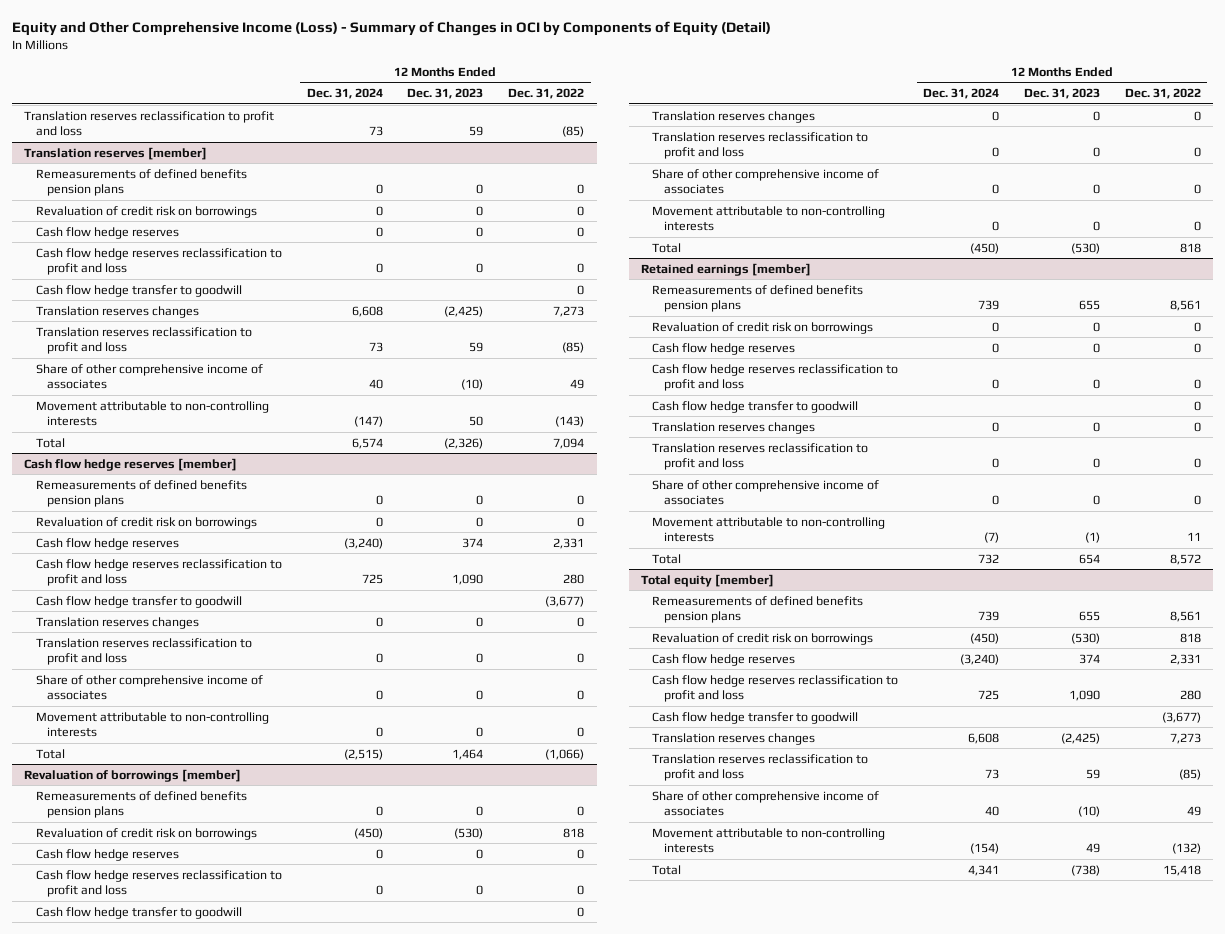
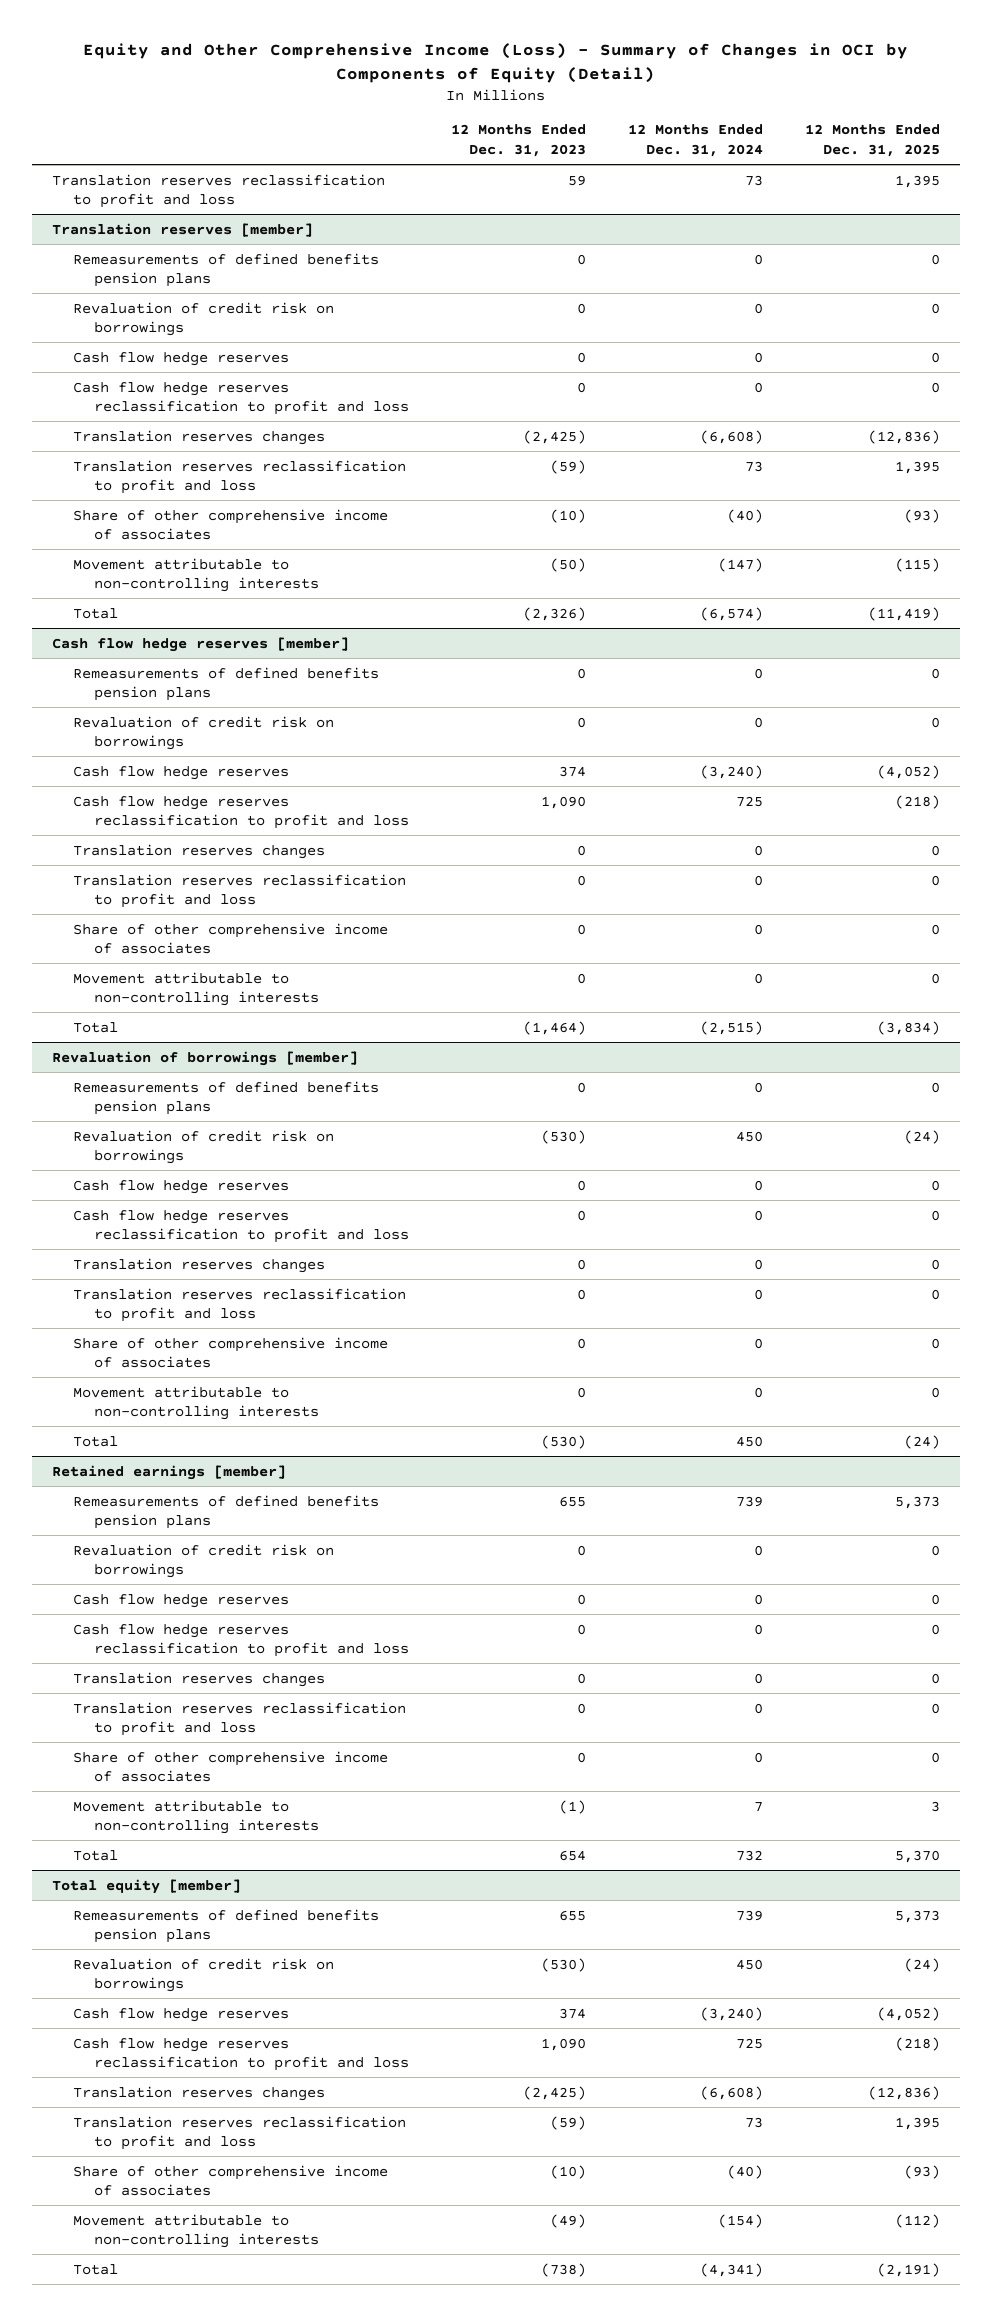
- | 12 Months Ended Dec. 31, 2024 | 12 Months Ended Dec. 31, 2023 | 12 Months Ended Dec. 31, 2022
+ | 12 Months Ended Dec. 31, 2023 | 12 Months Ended Dec. 31, 2024 | 12 Months Ended Dec. 31, 2025
@ Translation reserves [member]
- Cash flow hedge transfer to goodwill | | | 0
- Translation reserves changes | 6,608 | (2,425) | 7,273
- Translation reserves reclassification to profit and loss | 73 | 59 | (85)
- Share of other comprehensive income of associates | 40 | (10) | 49
- Movement attributable to non-controlling interests | (147) | 50 | (143)
- Total | 6,574 | (2,326) | 7,094
+ Translation reserves changes | (2,425) | (6,608) | (12,836)
+ Translation reserves reclassification to profit and loss | (59) | 73 | 1,395
+ Share of other comprehensive income of associates | (10) | (40) | (93)
+ Movement attributable to non-controlling interests | (50) | (147) | (115)
+ Total | (2,326) | (6,574) | (11,419)
@ Cash flow hedge reserves [member]
- Cash flow hedge transfer to goodwill | | | (3,677)
- Total | (2,515) | 1,464 | (1,066)
+ Total | (1,464) | (2,515) | (3,834)
@ Revaluation of borrowings [member]
- Revaluation of credit risk on borrowings | (450) | (530) | 818
+ Revaluation of credit risk on borrowings | (530) | 450 | (24)
- Cash flow hedge transfer to goodwill | | | 0
- Total | (450) | (530) | 818
+ Total | (530) | 450 | (24)
@ Retained earnings [member]
- Cash flow hedge transfer to goodwill | | | 0
- Movement attributable to non-controlling interests | (7) | (1) | 11
+ Movement attributable to non-controlling interests | (1) | 7 | 3
@ Total equity [member]
- Revaluation of credit risk on borrowings | (450) | (530) | 818
+ Revaluation of credit risk on borrowings | (530) | 450 | (24)
- Cash flow hedge transfer to goodwill | | | (3,677)
- Translation reserves changes | 6,608 | (2,425) | 7,273
- Translation reserves reclassification to profit and loss | 73 | 59 | (85)
- Share of other comprehensive income of associates | 40 | (10) | 49
- Movement attributable to non-controlling interests | (154) | 49 | (132)
- Total | 4,341 | (738) | 15,418
+ Translation reserves changes | (2,425) | (6,608) | (12,836)
+ Translation reserves reclassification to profit and loss | (59) | 73 | 1,395
+ Share of other comprehensive income of associates | (10) | (40) | (93)
+ Movement attributable to non-controlling interests | (49) | (154) | (112)
+ Total | (738) | (4,341) | (2,191)

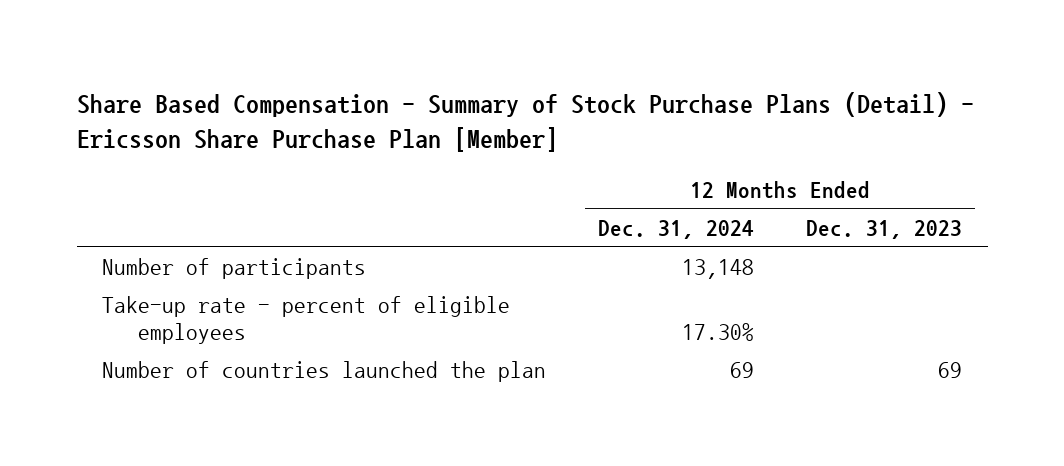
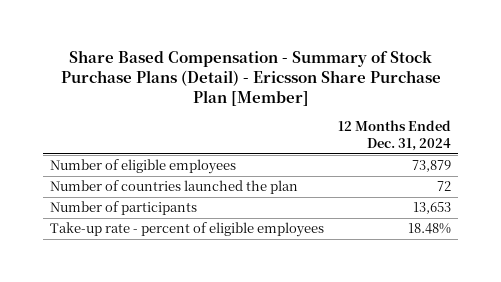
- | 12 Months Ended Dec. 31, 2024 | 12 Months Ended Dec. 31, 2023
+ | 12 Months Ended Dec. 31, 2024
- Number of participants | 13,148 |
- Take-up rate - percent of eligible employees | 17.30% |
- Number of countries launched the plan | 69 | 69
+ Number of eligible employees | 73,879
+ Number of countries launched the plan | 72
+ Number of participants | 13,653
+ Take-up rate - percent of eligible employees | 18.48%

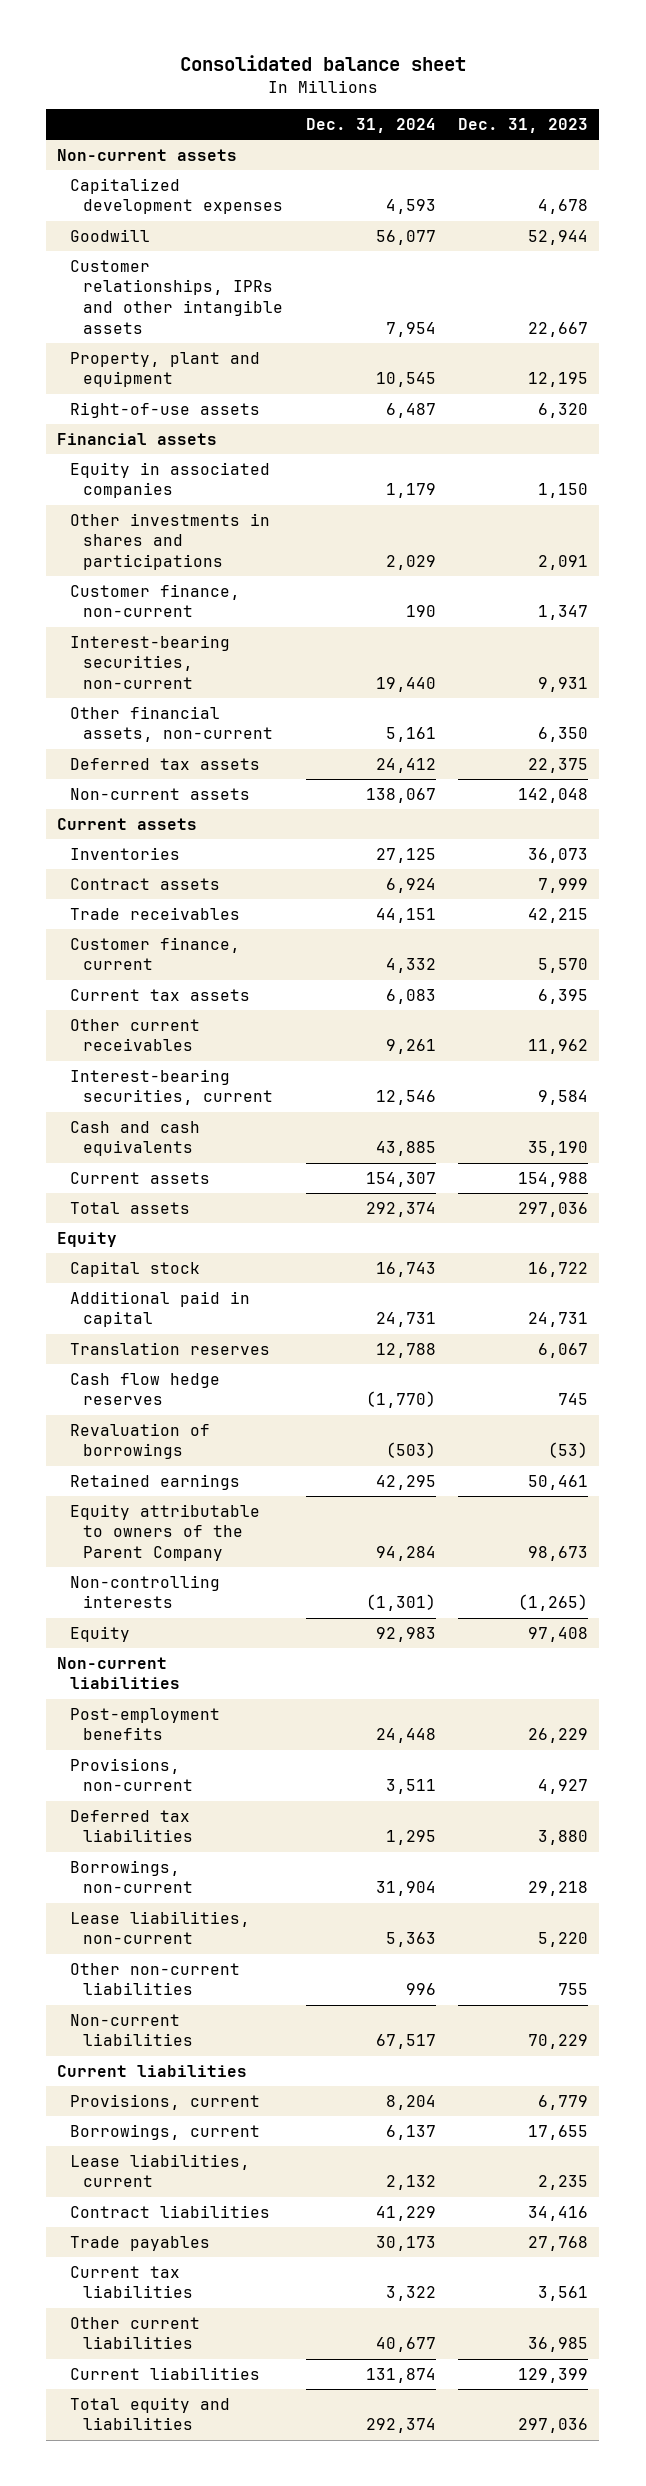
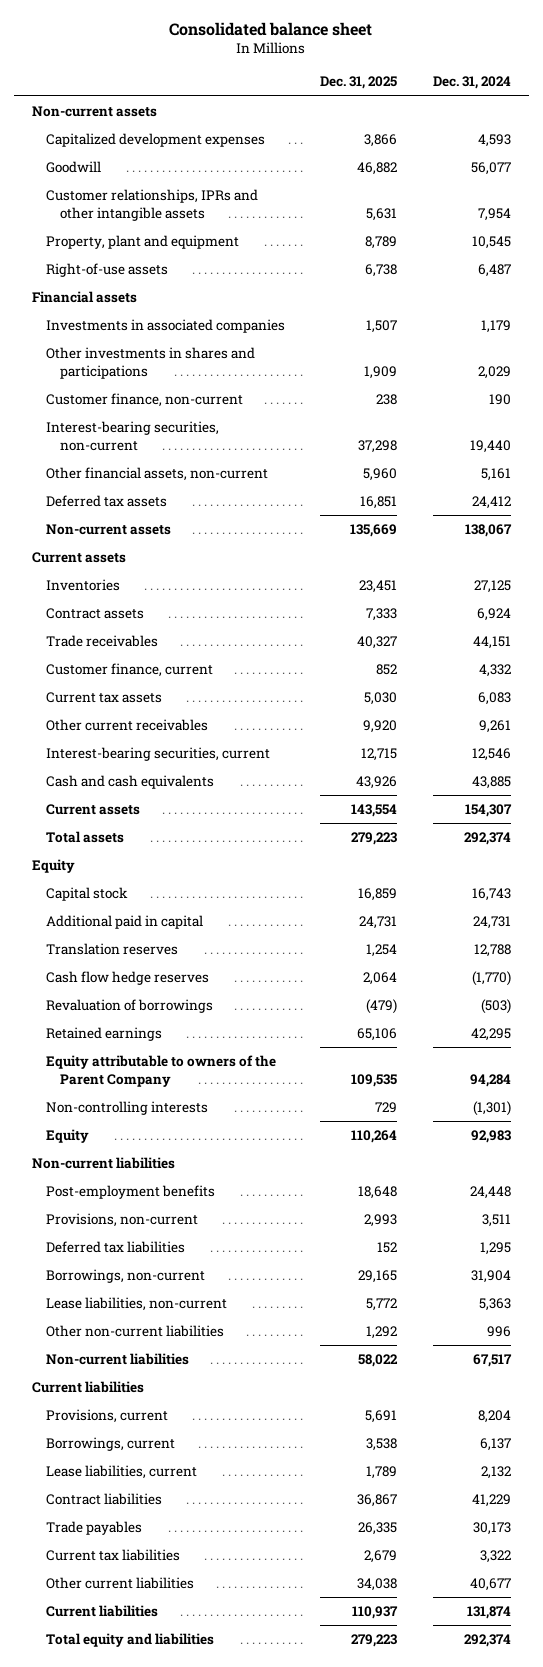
- | Dec. 31, 2024 | Dec. 31, 2023
+ | Dec. 31, 2025 | Dec. 31, 2024
- Equity in associated companies | 1,179 | 1,150
+ Investments in associated companies | 1,507 | 1,179

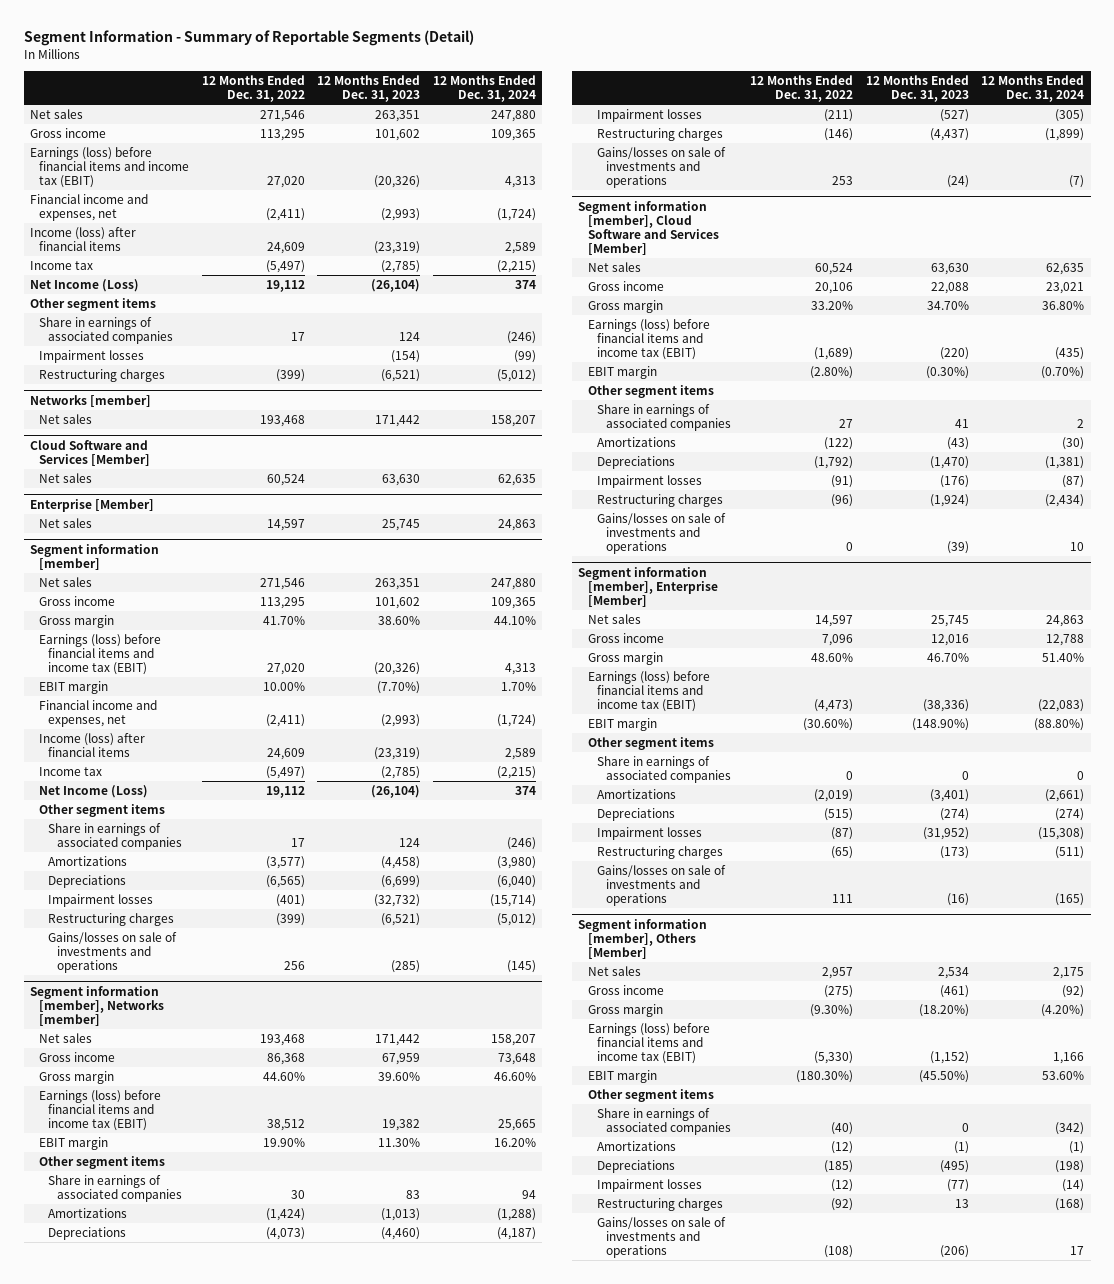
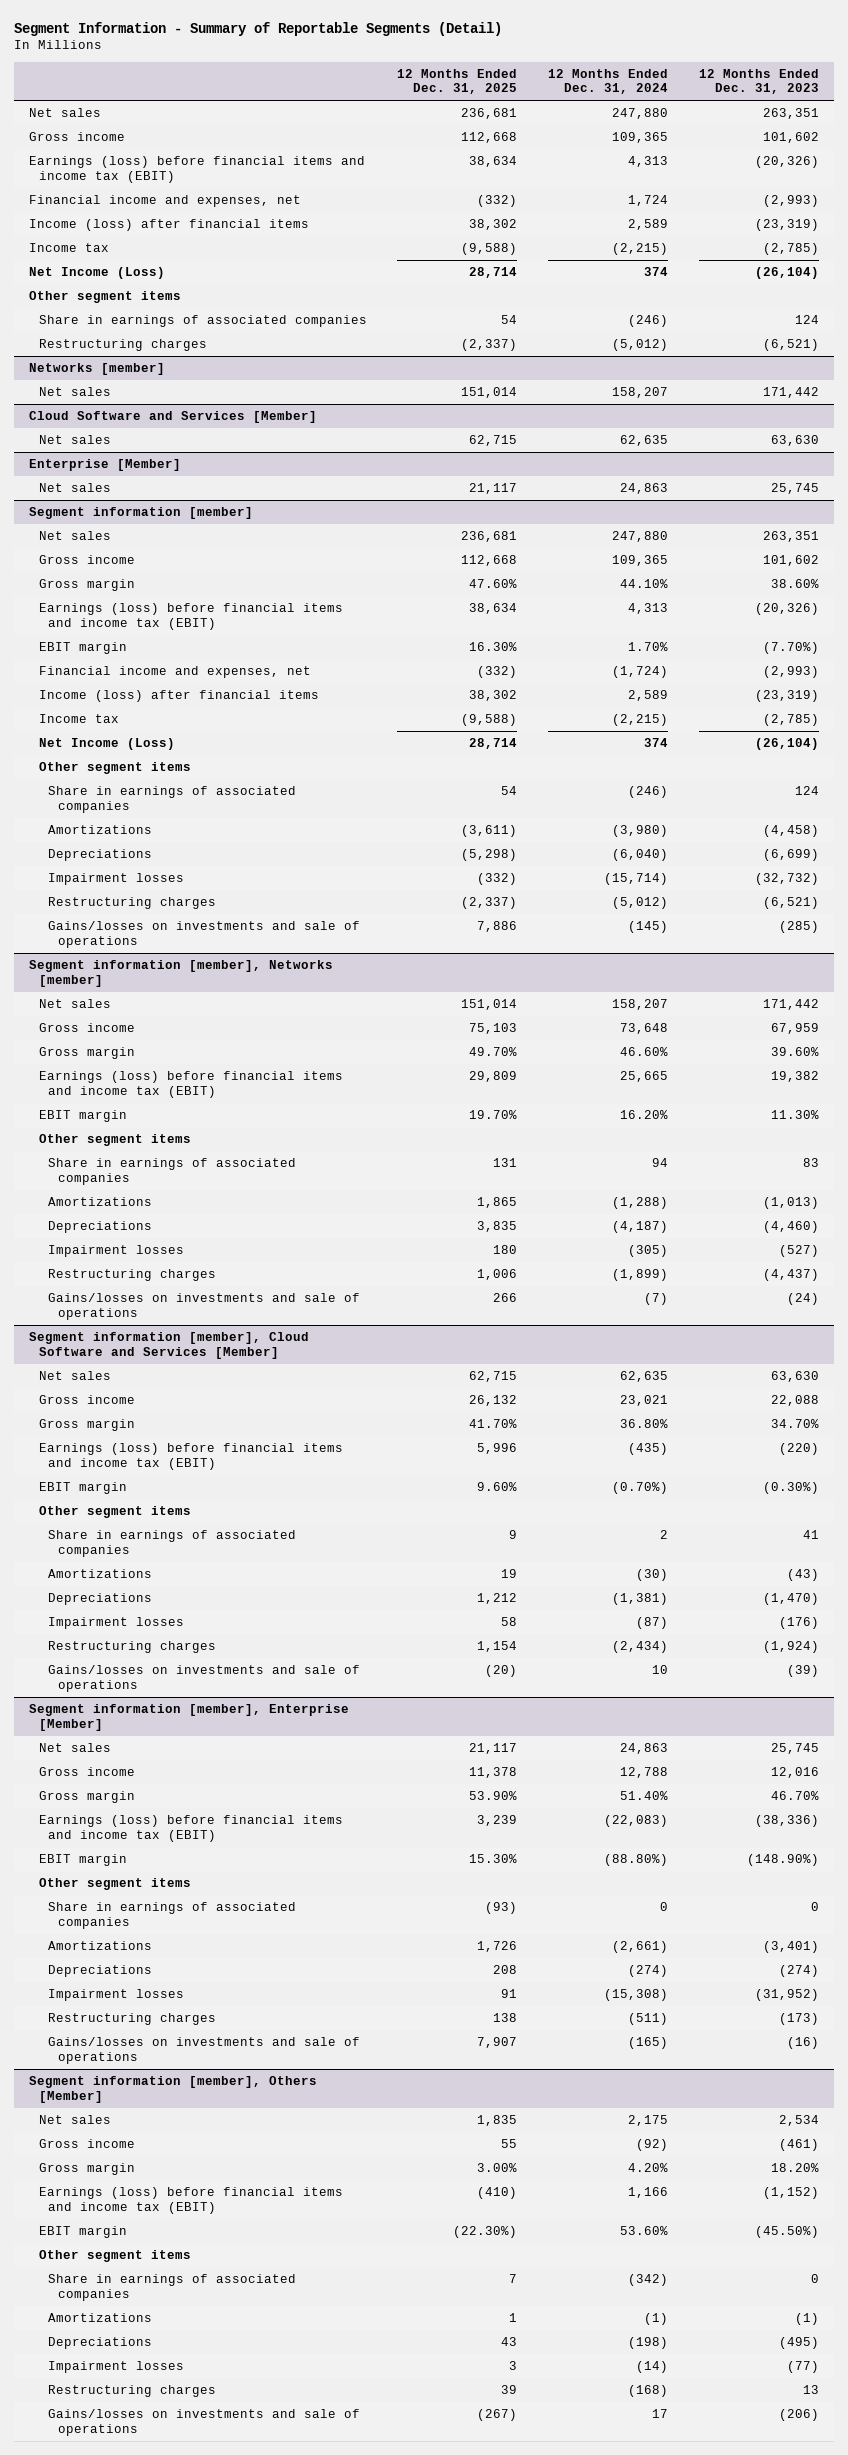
- | 12 Months Ended Dec. 31, 2022 | 12 Months Ended Dec. 31, 2023 | 12 Months Ended Dec. 31, 2024
+ | 12 Months Ended Dec. 31, 2025 | 12 Months Ended Dec. 31, 2024 | 12 Months Ended Dec. 31, 2023
- Financial income and expenses, net | (2,411) | (2,993) | (1,724)
+ Financial income and expenses, net | (332) | 1,724 | (2,993)
- Impairment losses | | (154) | (99)
@ Segment information [member]
- Gains/losses on sale of investments and operations | 256 | (285) | (145)
+ Gains/losses on investments and sale of operations | 7,886 | (145) | (285)
@ Segment information [member], Networks [member]
- Gains/losses on sale of investments and operations | 253 | (24) | (7)
+ Gains/losses on investments and sale of operations | 266 | (7) | (24)
@ Segment information [member], Cloud Software and Services [Member]
- Gains/losses on sale of investments and operations | 0 | (39) | 10
+ Gains/losses on investments and sale of operations | (20) | 10 | (39)
@ Segment information [member], Enterprise [Member]
- Gains/losses on sale of investments and operations | 111 | (16) | (165)
+ Gains/losses on investments and sale of operations | 7,907 | (165) | (16)
@ Segment information [member], Others [Member]
- Gross margin | (9.30%) | (18.20%) | (4.20%)
+ Gross margin | 3.00% | 4.20% | 18.20%
- Gains/losses on sale of investments and operations | (108) | (206) | 17
+ Gains/losses on investments and sale of operations | (267) | 17 | (206)

